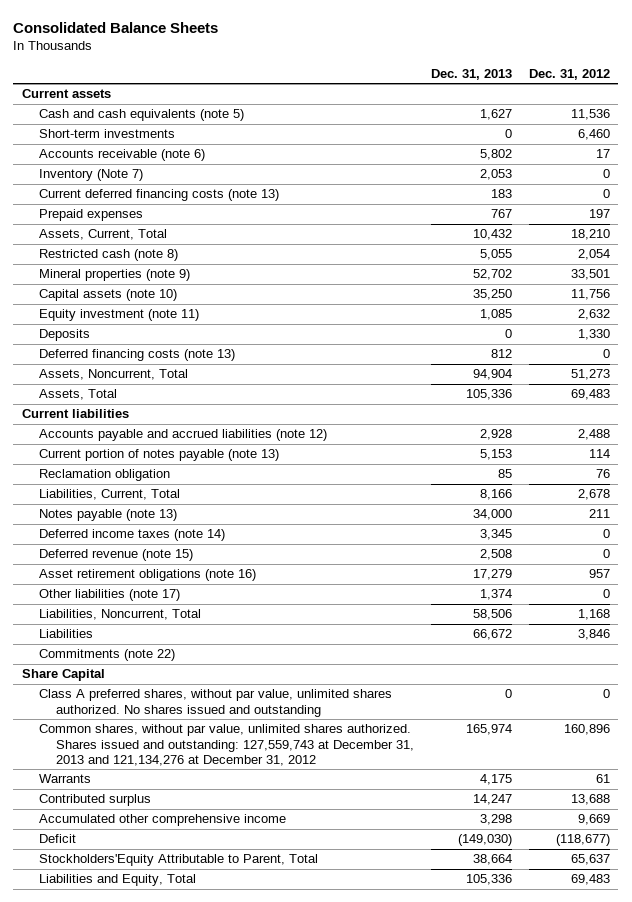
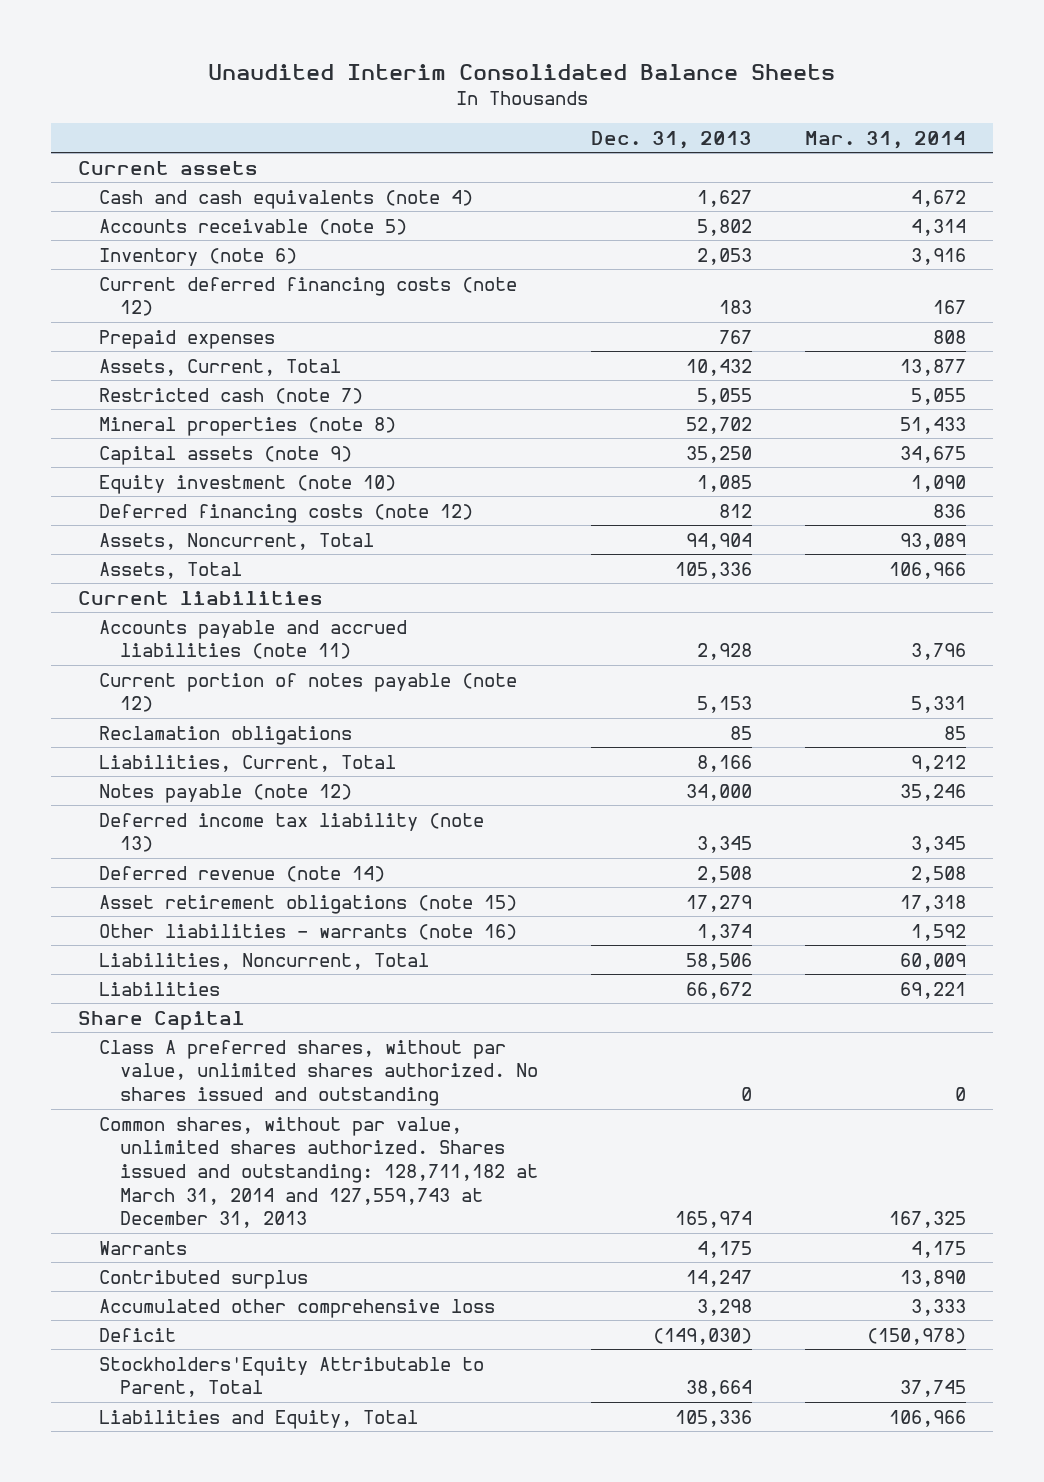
- Consolidated Balance Sheets
+ Unaudited Interim Consolidated Balance Sheets
- | Dec. 31, 2013 | Dec. 31, 2012
+ | Dec. 31, 2013 | Mar. 31, 2014
- Cash and cash equivalents (note 5) | 1,627 | 11,536
- Short-term investments | 0 | 6,460
- Accounts receivable (note 6) | 5,802 | 17
- Inventory (Note 7) | 2,053 | 0
- Current deferred financing costs (note 13) | 183 | 0
+ Cash and cash equivalents (note 4) | 1,627 | 4,672
+ Accounts receivable (note 5) | 5,802 | 4,314
+ Inventory (note 6) | 2,053 | 3,916
+ Current deferred financing costs (note 12) | 183 | 167
- Restricted cash (note 8) | 5,055 | 2,054
- Mineral properties (note 9) | 52,702 | 33,501
- Capital assets (note 10) | 35,250 | 11,756
- Equity investment (note 11) | 1,085 | 2,632
- Deposits | 0 | 1,330
- Deferred financing costs (note 13) | 812 | 0
+ Restricted cash (note 7) | 5,055 | 5,055
+ Mineral properties (note 8) | 52,702 | 51,433
+ Capital assets (note 9) | 35,250 | 34,675
+ Equity investment (note 10) | 1,085 | 1,090
+ Deferred financing costs (note 12) | 812 | 836
- Accounts payable and accrued liabilities (note 12) | 2,928 | 2,488
- Current portion of notes payable (note 13) | 5,153 | 114
- Reclamation obligation | 85 | 76
+ Accounts payable and accrued liabilities (note 11) | 2,928 | 3,796
+ Current portion of notes payable (note 12) | 5,153 | 5,331
+ Reclamation obligations | 85 | 85
- Notes payable (note 13) | 34,000 | 211
- Deferred income taxes (note 14) | 3,345 | 0
- Deferred revenue (note 15) | 2,508 | 0
- Asset retirement obligations (note 16) | 17,279 | 957
- Other liabilities (note 17) | 1,374 | 0
+ Notes payable (note 12) | 34,000 | 35,246
+ Deferred income tax liability (note 13) | 3,345 | 3,345
+ Deferred revenue (note 14) | 2,508 | 2,508
+ Asset retirement obligations (note 15) | 17,279 | 17,318
+ Other liabilities - warrants (note 16) | 1,374 | 1,592
- Commitments (note 22)
- Common shares, without par value, unlimited shares authorized. Shares issued and outstanding: 127,559,743 at December 31, 2013 and 121,134,276 at December 31, 2012 | 165,974 | 160,896
+ Common shares, without par value, unlimited shares authorized. Shares issued and outstanding: 128,711,182 at March 31, 2014 and 127,559,743 at December 31, 2013 | 165,974 | 167,325
- Accumulated other comprehensive income | 3,298 | 9,669
+ Accumulated other comprehensive loss | 3,298 | 3,333

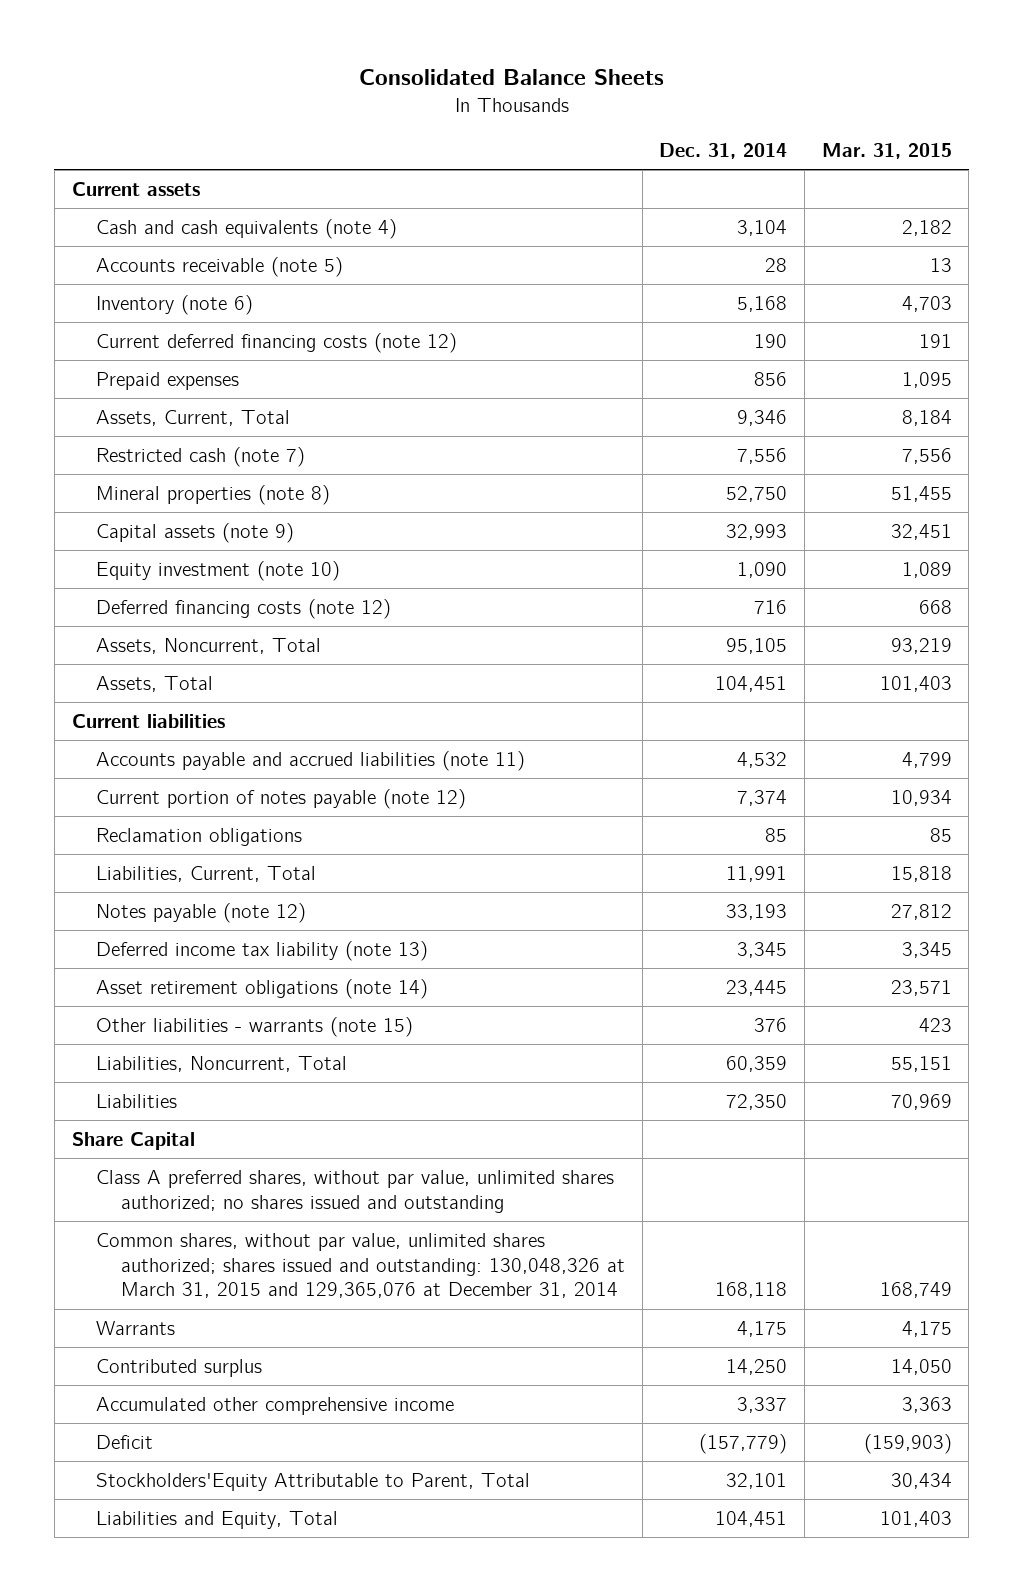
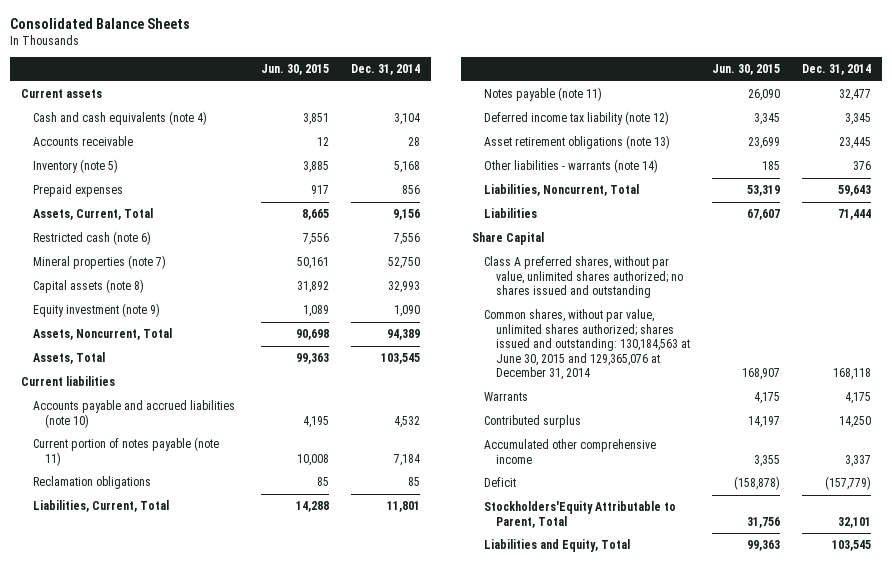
- | Dec. 31, 2014 | Mar. 31, 2015
+ | Jun. 30, 2015 | Dec. 31, 2014
- Accounts receivable (note 5) | 28 | 13
- Inventory (note 6) | 5,168 | 4,703
- Current deferred financing costs (note 12) | 190 | 191
+ Accounts receivable | 12 | 28
+ Inventory (note 5) | 3,885 | 5,168
- Assets, Current, Total | 9,346 | 8,184
- Restricted cash (note 7) | 7,556 | 7,556
- Mineral properties (note 8) | 52,750 | 51,455
- Capital assets (note 9) | 32,993 | 32,451
- Equity investment (note 10) | 1,090 | 1,089
- Deferred financing costs (note 12) | 716 | 668
- Assets, Noncurrent, Total | 95,105 | 93,219
- Assets, Total | 104,451 | 101,403
+ Assets, Current, Total | 8,665 | 9,156
+ Restricted cash (note 6) | 7,556 | 7,556
+ Mineral properties (note 7) | 50,161 | 52,750
+ Capital assets (note 8) | 31,892 | 32,993
+ Equity investment (note 9) | 1,089 | 1,090
+ Assets, Noncurrent, Total | 90,698 | 94,389
+ Assets, Total | 99,363 | 103,545
- Accounts payable and accrued liabilities (note 11) | 4,532 | 4,799
- Current portion of notes payable (note 12) | 7,374 | 10,934
+ Accounts payable and accrued liabilities (note 10) | 4,195 | 4,532
+ Current portion of notes payable (note 11) | 10,008 | 7,184
- Liabilities, Current, Total | 11,991 | 15,818
- Notes payable (note 12) | 33,193 | 27,812
- Deferred income tax liability (note 13) | 3,345 | 3,345
- Asset retirement obligations (note 14) | 23,445 | 23,571
- Other liabilities - warrants (note 15) | 376 | 423
- Liabilities, Noncurrent, Total | 60,359 | 55,151
- Liabilities | 72,350 | 70,969
+ Liabilities, Current, Total | 14,288 | 11,801
+ Notes payable (note 11) | 26,090 | 32,477
+ Deferred income tax liability (note 12) | 3,345 | 3,345
+ Asset retirement obligations (note 13) | 23,699 | 23,445
+ Other liabilities - warrants (note 14) | 185 | 376
+ Liabilities, Noncurrent, Total | 53,319 | 59,643
+ Liabilities | 67,607 | 71,444
- Common shares, without par value, unlimited shares authorized; shares issued and outstanding: 130,048,326 at March 31, 2015 and 129,365,076 at December 31, 2014 | 168,118 | 168,749
+ Common shares, without par value, unlimited shares authorized; shares issued and outstanding: 130,184,563 at June 30, 2015 and 129,365,076 at December 31, 2014 | 168,907 | 168,118
- Liabilities and Equity, Total | 104,451 | 101,403
+ Liabilities and Equity, Total | 99,363 | 103,545

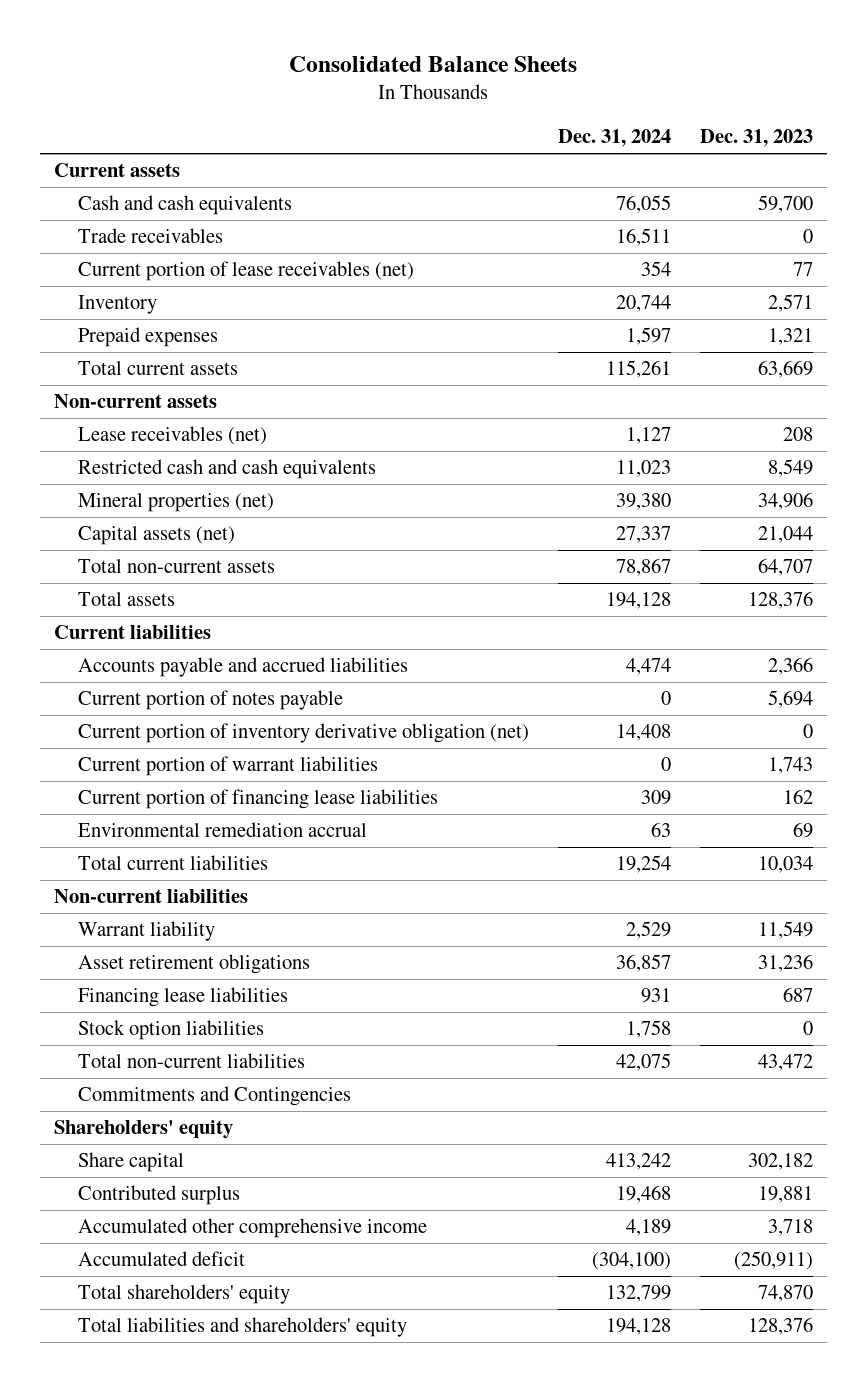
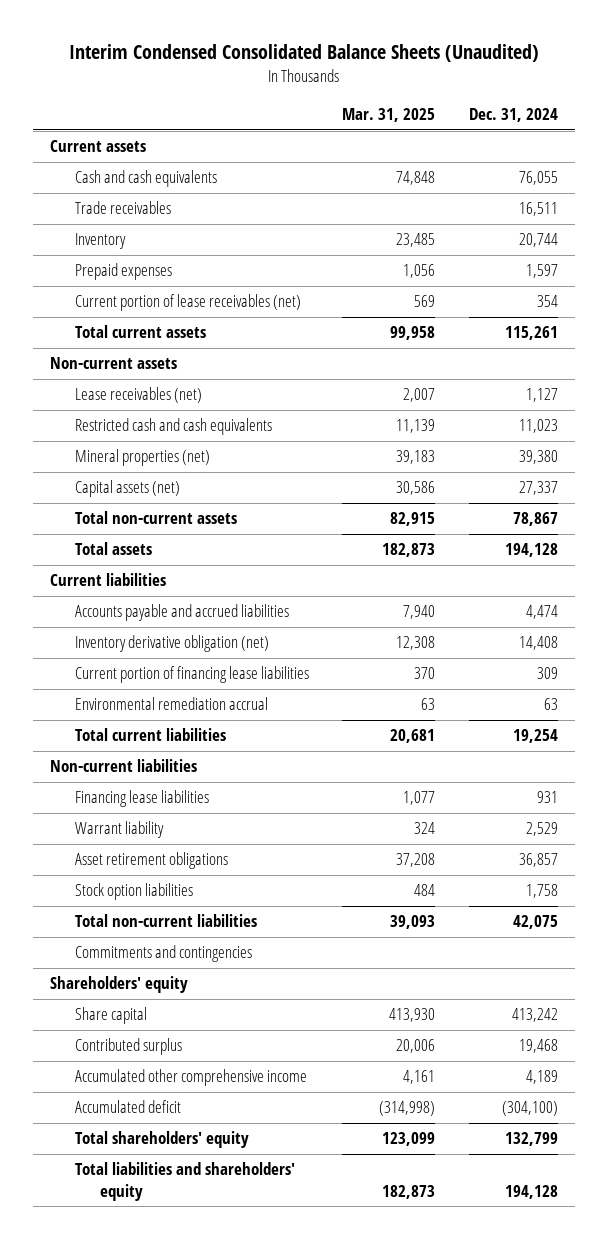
- Consolidated Balance Sheets
+ Interim Condensed Consolidated Balance Sheets (Unaudited)
- | Dec. 31, 2024 | Dec. 31, 2023
+ | Mar. 31, 2025 | Dec. 31, 2024
moved down: Current portion of lease receivables (net) | 569 | 354
- Current portion of notes payable | 0 | 5,694
- Current portion of inventory derivative obligation (net) | 14,408 | 0
- Current portion of warrant liabilities | 0 | 1,743
+ Inventory derivative obligation (net) | 12,308 | 14,408
moved up: Financing lease liabilities | 1,077 | 931
- Commitments and Contingencies
+ Commitments and contingencies

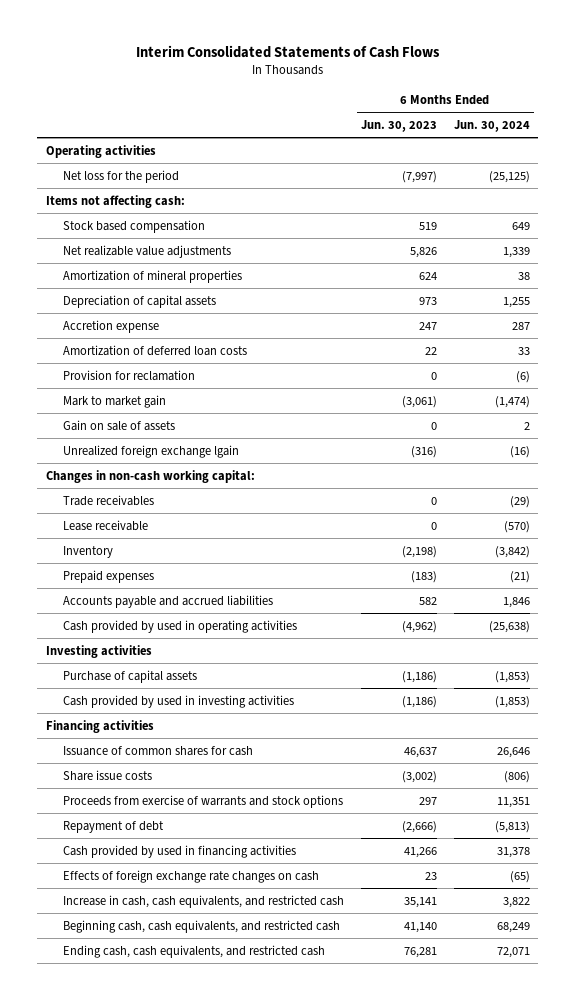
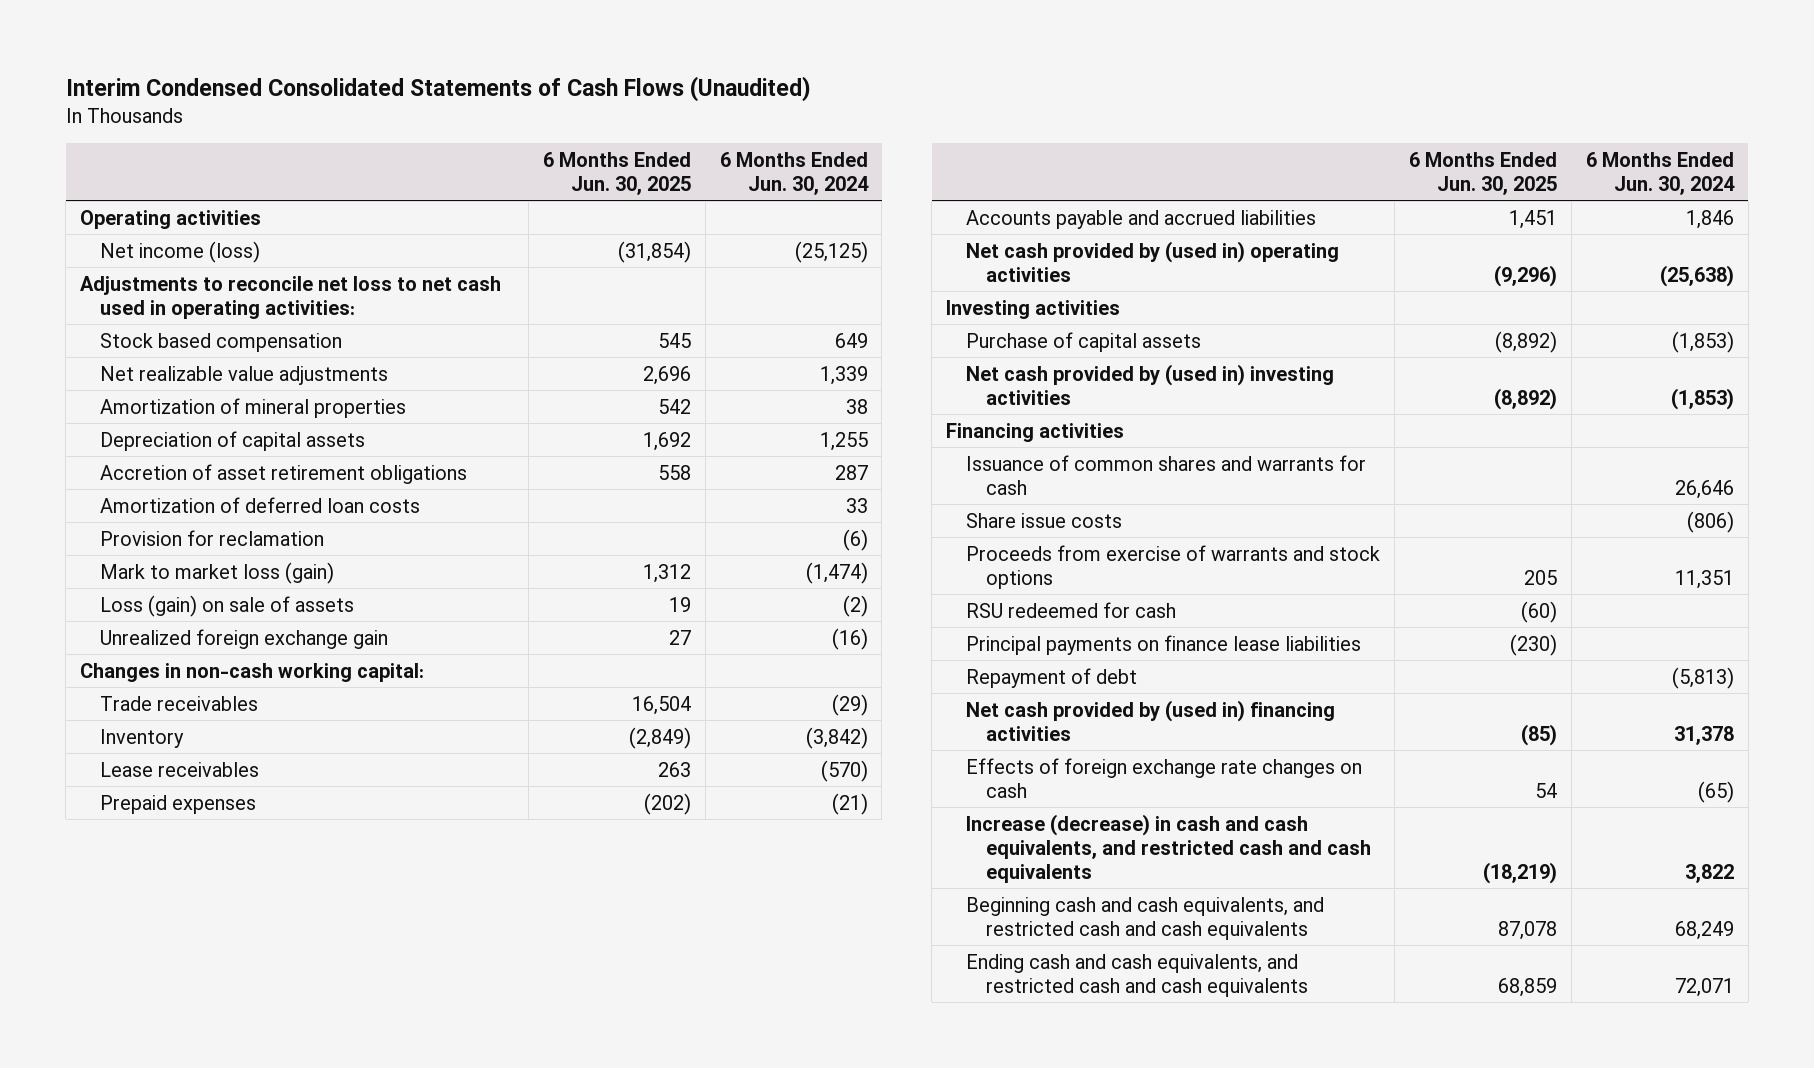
- Interim Consolidated Statements of Cash Flows
+ Interim Condensed Consolidated Statements of Cash Flows (Unaudited)
- | 6 Months Ended Jun. 30, 2023 | 6 Months Ended Jun. 30, 2024
+ | 6 Months Ended Jun. 30, 2025 | 6 Months Ended Jun. 30, 2024
- Net loss for the period | (7,997) | (25,125)
- Items not affecting cash:
+ Net income (loss) | (31,854) | (25,125)
+ Adjustments to reconcile net loss to net cash used in operating activities:
- Accretion expense | 247 | 287
+ Accretion of asset retirement obligations | 558 | 287
- Mark to market gain | (3,061) | (1,474)
- Gain on sale of assets | 0 | 2
- Unrealized foreign exchange lgain | (316) | (16)
+ Mark to market loss (gain) | 1,312 | (1,474)
+ Loss (gain) on sale of assets | 19 | (2)
+ Unrealized foreign exchange gain | 27 | (16)
- Lease receivable | 0 | (570)
+ Lease receivables | 263 | (570)
- Cash provided by used in operating activities | (4,962) | (25,638)
+ Net cash provided by (used in) operating activities | (9,296) | (25,638)
- Cash provided by used in investing activities | (1,186) | (1,853)
+ Net cash provided by (used in) investing activities | (8,892) | (1,853)
- Issuance of common shares for cash | 46,637 | 26,646
+ Issuance of common shares and warrants for cash | | 26,646
+ RSU redeemed for cash | (60) |
+ Principal payments on finance lease liabilities | (230) |
- Cash provided by used in financing activities | 41,266 | 31,378
+ Net cash provided by (used in) financing activities | (85) | 31,378
- Increase in cash, cash equivalents, and restricted cash | 35,141 | 3,822
- Beginning cash, cash equivalents, and restricted cash | 41,140 | 68,249
- Ending cash, cash equivalents, and restricted cash | 76,281 | 72,071
+ Increase (decrease) in cash and cash equivalents, and restricted cash and cash equivalents | (18,219) | 3,822
+ Beginning cash and cash equivalents, and restricted cash and cash equivalents | 87,078 | 68,249
+ Ending cash and cash equivalents, and restricted cash and cash equivalents | 68,859 | 72,071

